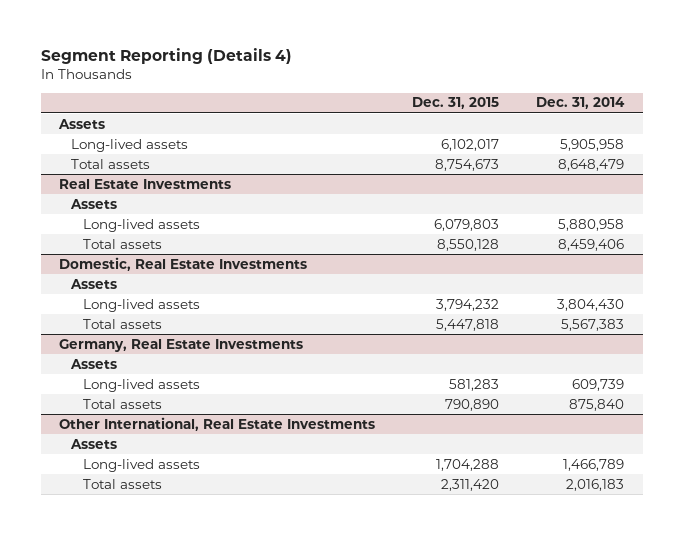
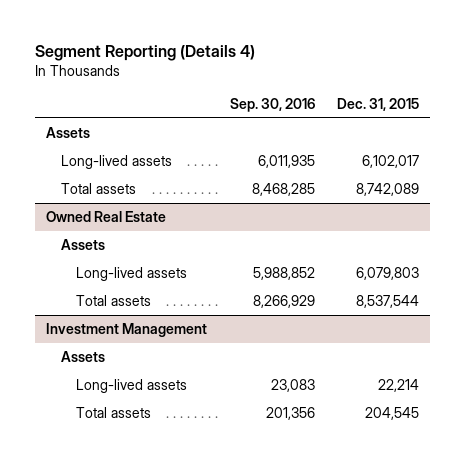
- | Dec. 31, 2015 | Dec. 31, 2014
+ | Sep. 30, 2016 | Dec. 31, 2015
- Total assets | 8,754,673 | 8,648,479
- Real Estate Investments
+ Total assets | 8,468,285 | 8,742,089
+ Owned Real Estate
- Total assets | 8,550,128 | 8,459,406
- Domestic, Real Estate Investments
- Assets
- Long-lived assets | 3,794,232 | 3,804,430
- Total assets | 5,447,818 | 5,567,383
- Germany, Real Estate Investments
- Assets
- Long-lived assets | 581,283 | 609,739
- Total assets | 790,890 | 875,840
- Other International, Real Estate Investments
+ Total assets | 8,266,929 | 8,537,544
+ Investment Management
- Long-lived assets | 1,704,288 | 1,466,789
- Total assets | 2,311,420 | 2,016,183
+ Long-lived assets | 23,083 | 22,214
+ Total assets | 201,356 | 204,545

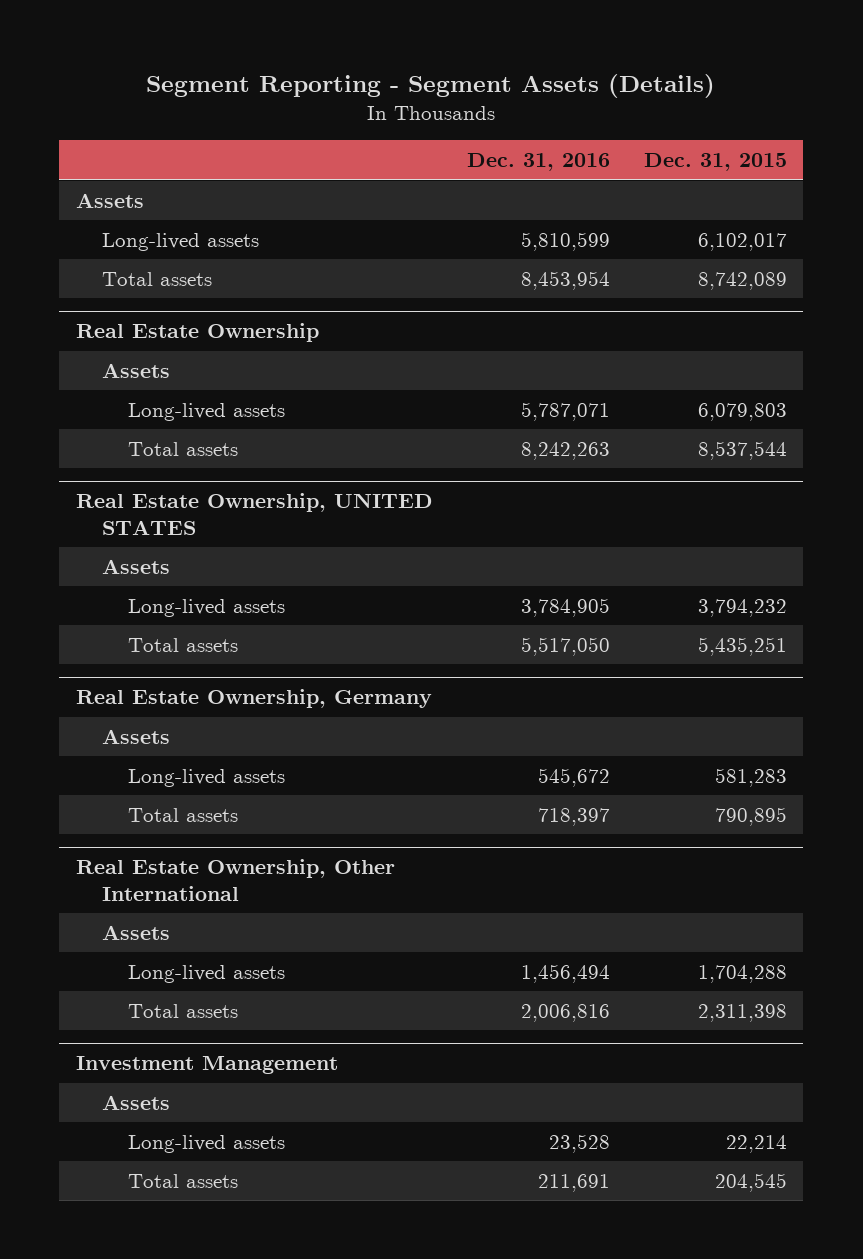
- Segment Reporting (Details 4)
+ Segment Reporting - Segment Assets (Details)
- | Sep. 30, 2016 | Dec. 31, 2015
+ | Dec. 31, 2016 | Dec. 31, 2015
- Owned Real Estate
+ Real Estate Ownership
+ Real Estate Ownership, UNITED STATES
+ Assets
+ Long-lived assets | 3,784,905 | 3,794,232
+ Total assets | 5,517,050 | 5,435,251
+ Real Estate Ownership, Germany
+ Assets
+ Long-lived assets | 545,672 | 581,283
+ Total assets | 718,397 | 790,895
+ Real Estate Ownership, Other International
+ Assets
+ Long-lived assets | 1,456,494 | 1,704,288
+ Total assets | 2,006,816 | 2,311,398

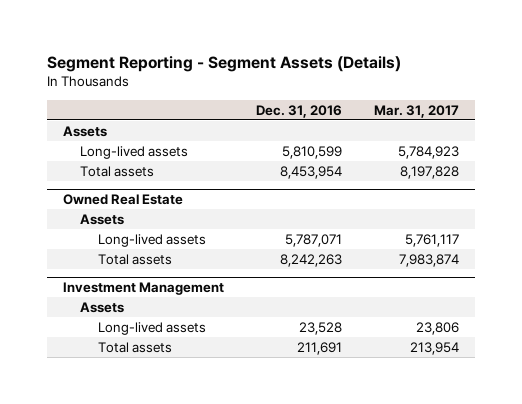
- | Dec. 31, 2016 | Dec. 31, 2015
+ | Dec. 31, 2016 | Mar. 31, 2017
- Real Estate Ownership
+ Owned Real Estate
- Real Estate Ownership, UNITED STATES
- Assets
- Long-lived assets | 3,784,905 | 3,794,232
- Total assets | 5,517,050 | 5,435,251
- Real Estate Ownership, Germany
- Assets
- Long-lived assets | 545,672 | 581,283
- Total assets | 718,397 | 790,895
- Real Estate Ownership, Other International
- Assets
- Long-lived assets | 1,456,494 | 1,704,288
- Total assets | 2,006,816 | 2,311,398

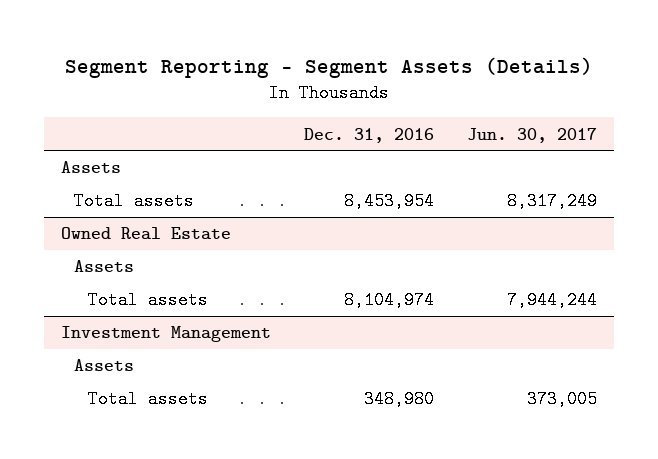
- | Dec. 31, 2016 | Mar. 31, 2017
+ | Dec. 31, 2016 | Jun. 30, 2017
- Long-lived assets | 5,810,599 | 5,784,923
@ Owned Real Estate
- Long-lived assets | 5,787,071 | 5,761,117
- Total assets | 8,242,263 | 7,983,874
+ Total assets | 8,104,974 | 7,944,244
@ Investment Management
- Long-lived assets | 23,528 | 23,806
- Total assets | 211,691 | 213,954
+ Total assets | 348,980 | 373,005

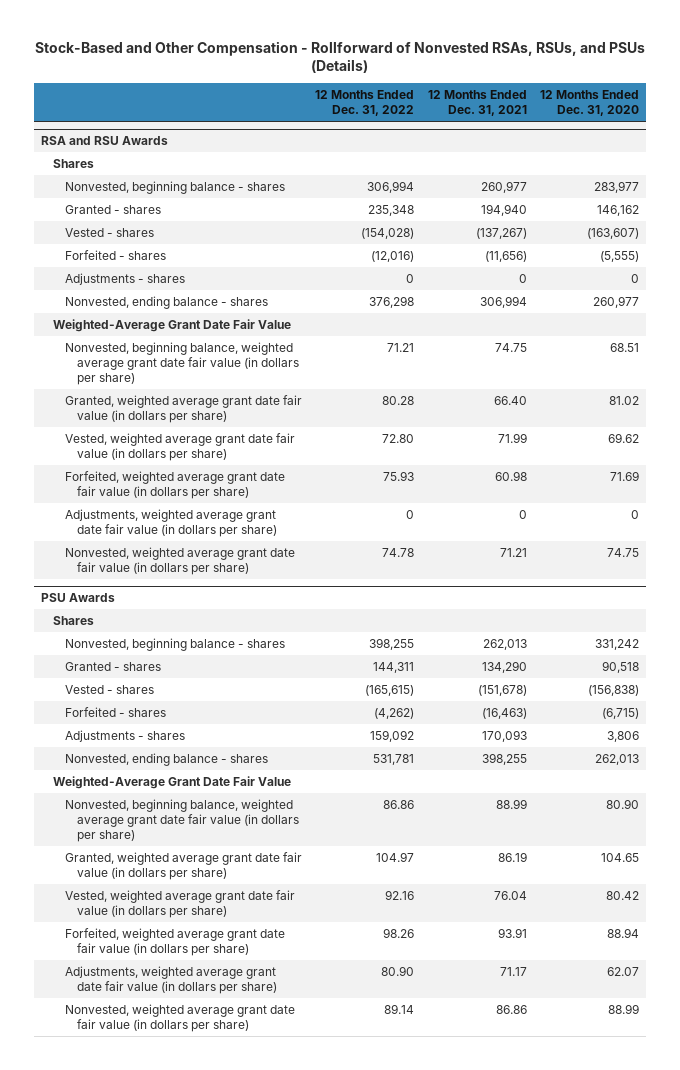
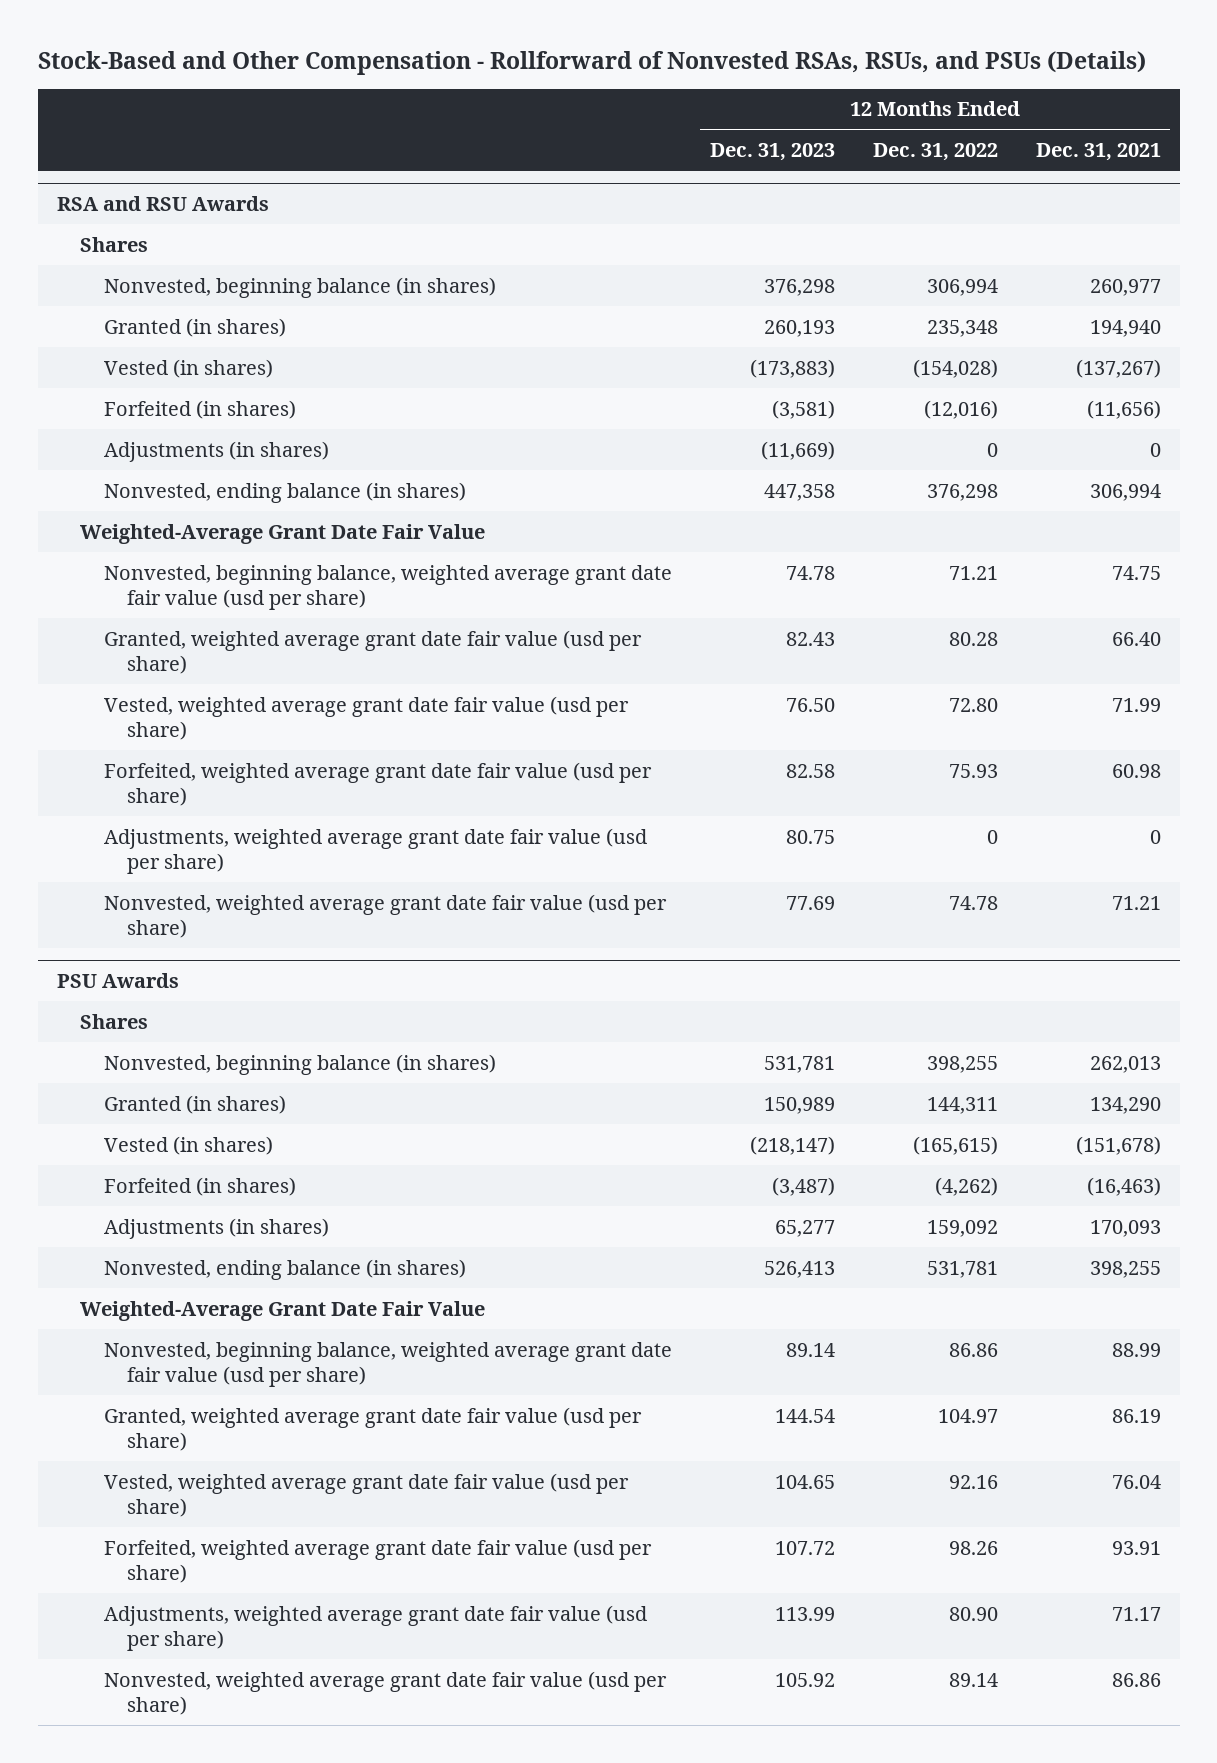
- | 12 Months Ended Dec. 31, 2022 | 12 Months Ended Dec. 31, 2021 | 12 Months Ended Dec. 31, 2020
+ | 12 Months Ended Dec. 31, 2023 | 12 Months Ended Dec. 31, 2022 | 12 Months Ended Dec. 31, 2021
@ RSA and RSU Awards
- Nonvested, beginning balance - shares | 306,994 | 260,977 | 283,977
- Granted - shares | 235,348 | 194,940 | 146,162
- Vested - shares | (154,028) | (137,267) | (163,607)
- Forfeited - shares | (12,016) | (11,656) | (5,555)
- Adjustments - shares | 0 | 0 | 0
- Nonvested, ending balance - shares | 376,298 | 306,994 | 260,977
+ Nonvested, beginning balance (in shares) | 376,298 | 306,994 | 260,977
+ Granted (in shares) | 260,193 | 235,348 | 194,940
+ Vested (in shares) | (173,883) | (154,028) | (137,267)
+ Forfeited (in shares) | (3,581) | (12,016) | (11,656)
+ Adjustments (in shares) | (11,669) | 0 | 0
+ Nonvested, ending balance (in shares) | 447,358 | 376,298 | 306,994
- Nonvested, beginning balance, weighted average grant date fair value (in dollars per share) | 71.21 | 74.75 | 68.51
- Granted, weighted average grant date fair value (in dollars per share) | 80.28 | 66.40 | 81.02
- Vested, weighted average grant date fair value (in dollars per share) | 72.80 | 71.99 | 69.62
- Forfeited, weighted average grant date fair value (in dollars per share) | 75.93 | 60.98 | 71.69
- Adjustments, weighted average grant date fair value (in dollars per share) | 0 | 0 | 0
- Nonvested, weighted average grant date fair value (in dollars per share) | 74.78 | 71.21 | 74.75
+ Nonvested, beginning balance, weighted average grant date fair value (usd per share) | 74.78 | 71.21 | 74.75
+ Granted, weighted average grant date fair value (usd per share) | 82.43 | 80.28 | 66.40
+ Vested, weighted average grant date fair value (usd per share) | 76.50 | 72.80 | 71.99
+ Forfeited, weighted average grant date fair value (usd per share) | 82.58 | 75.93 | 60.98
+ Adjustments, weighted average grant date fair value (usd per share) | 80.75 | 0 | 0
+ Nonvested, weighted average grant date fair value (usd per share) | 77.69 | 74.78 | 71.21
@ PSU Awards
- Nonvested, beginning balance - shares | 398,255 | 262,013 | 331,242
- Granted - shares | 144,311 | 134,290 | 90,518
- Vested - shares | (165,615) | (151,678) | (156,838)
- Forfeited - shares | (4,262) | (16,463) | (6,715)
- Adjustments - shares | 159,092 | 170,093 | 3,806
- Nonvested, ending balance - shares | 531,781 | 398,255 | 262,013
+ Nonvested, beginning balance (in shares) | 531,781 | 398,255 | 262,013
+ Granted (in shares) | 150,989 | 144,311 | 134,290
+ Vested (in shares) | (218,147) | (165,615) | (151,678)
+ Forfeited (in shares) | (3,487) | (4,262) | (16,463)
+ Adjustments (in shares) | 65,277 | 159,092 | 170,093
+ Nonvested, ending balance (in shares) | 526,413 | 531,781 | 398,255
- Nonvested, beginning balance, weighted average grant date fair value (in dollars per share) | 86.86 | 88.99 | 80.90
- Granted, weighted average grant date fair value (in dollars per share) | 104.97 | 86.19 | 104.65
- Vested, weighted average grant date fair value (in dollars per share) | 92.16 | 76.04 | 80.42
- Forfeited, weighted average grant date fair value (in dollars per share) | 98.26 | 93.91 | 88.94
- Adjustments, weighted average grant date fair value (in dollars per share) | 80.90 | 71.17 | 62.07
- Nonvested, weighted average grant date fair value (in dollars per share) | 89.14 | 86.86 | 88.99
+ Nonvested, beginning balance, weighted average grant date fair value (usd per share) | 89.14 | 86.86 | 88.99
+ Granted, weighted average grant date fair value (usd per share) | 144.54 | 104.97 | 86.19
+ Vested, weighted average grant date fair value (usd per share) | 104.65 | 92.16 | 76.04
+ Forfeited, weighted average grant date fair value (usd per share) | 107.72 | 98.26 | 93.91
+ Adjustments, weighted average grant date fair value (usd per share) | 113.99 | 80.90 | 71.17
+ Nonvested, weighted average grant date fair value (usd per share) | 105.92 | 89.14 | 86.86

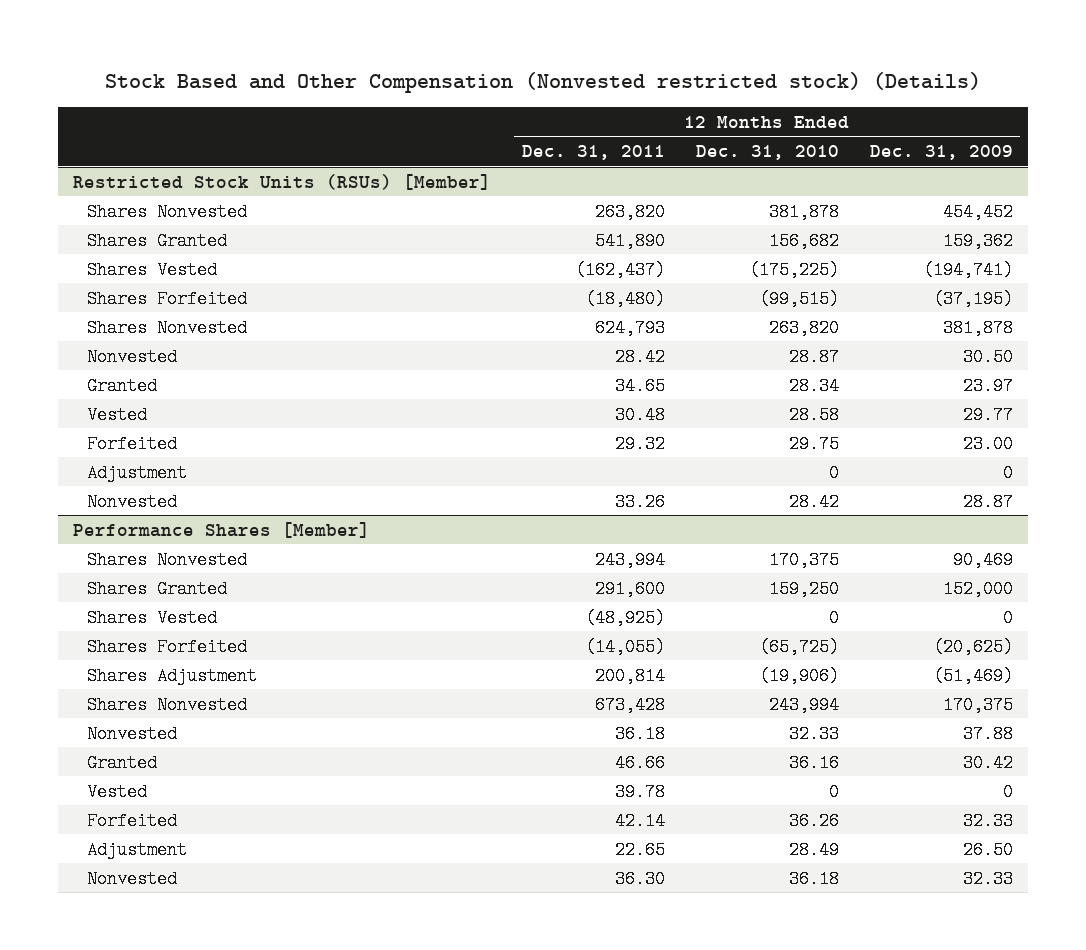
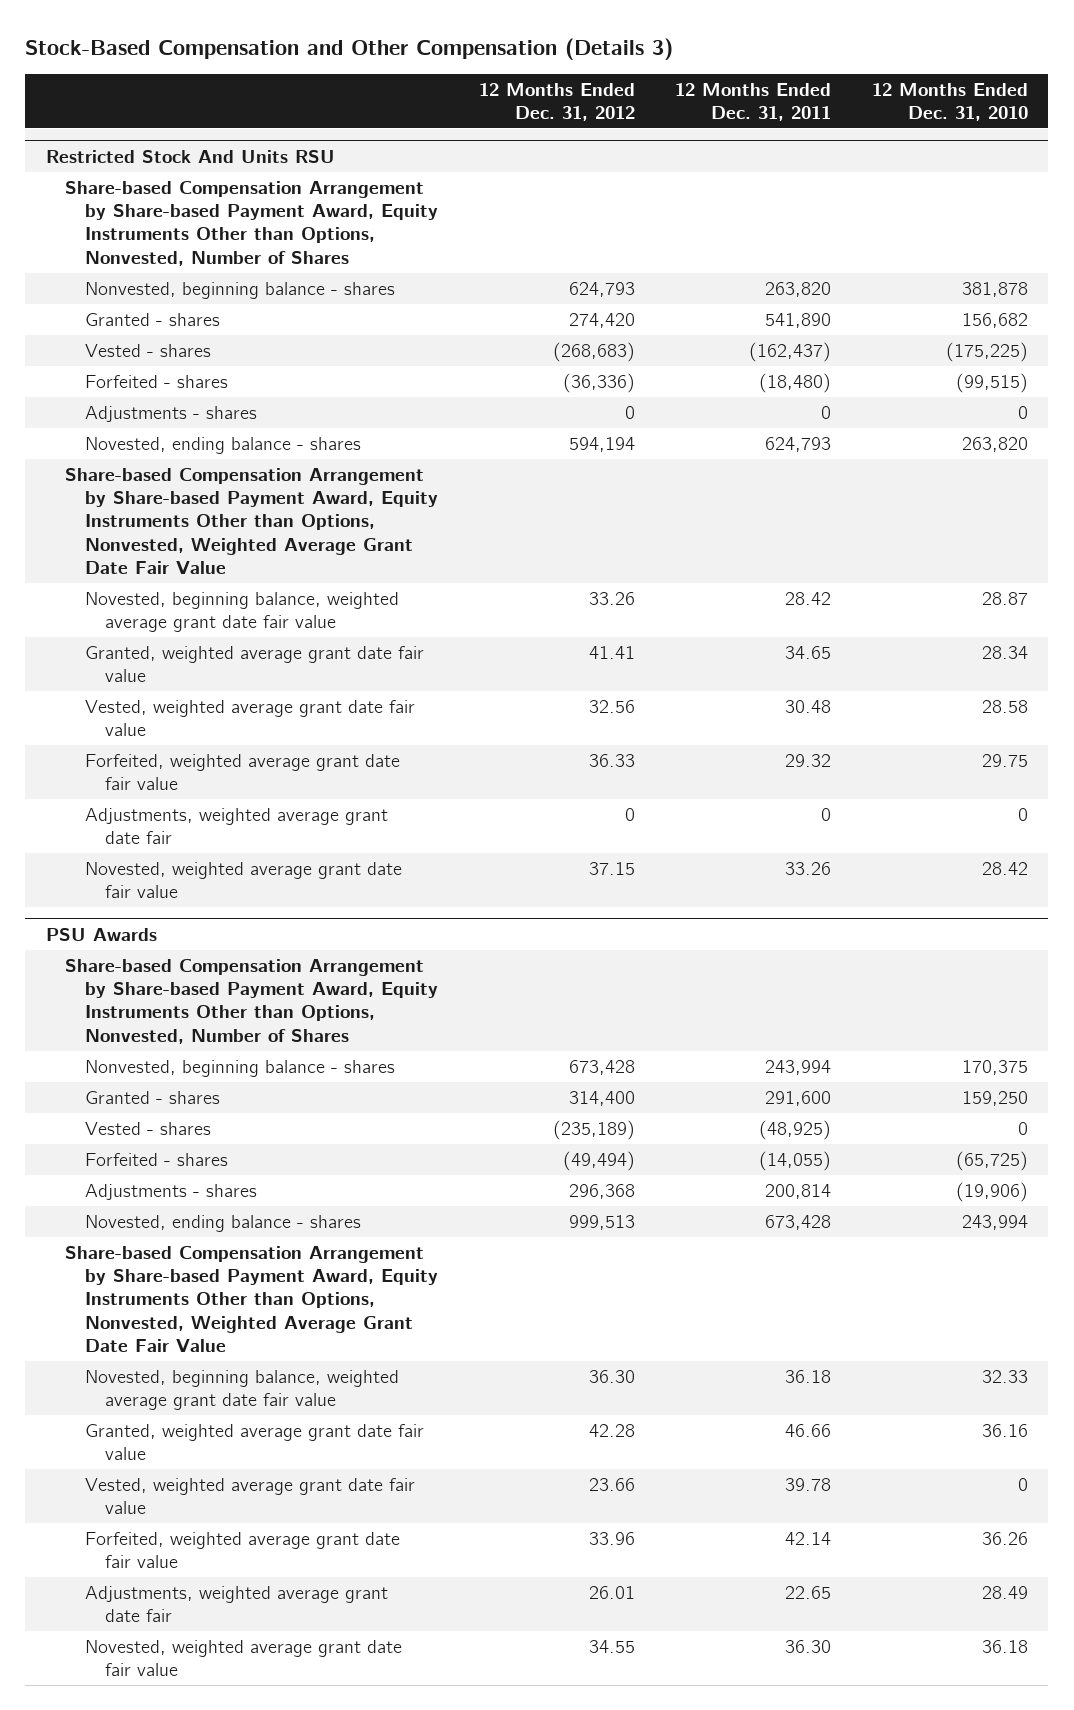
- Stock Based and Other Compensation (Nonvested restricted stock) (Details)
+ Stock-Based Compensation and Other Compensation (Details 3)
- | 12 Months Ended Dec. 31, 2011 | 12 Months Ended Dec. 31, 2010 | 12 Months Ended Dec. 31, 2009
+ | 12 Months Ended Dec. 31, 2012 | 12 Months Ended Dec. 31, 2011 | 12 Months Ended Dec. 31, 2010
- Restricted Stock Units (RSUs) [Member]
- Shares Nonvested | 263,820 | 381,878 | 454,452
- Shares Granted | 541,890 | 156,682 | 159,362
- Shares Vested | (162,437) | (175,225) | (194,741)
- Shares Forfeited | (18,480) | (99,515) | (37,195)
- Shares Nonvested | 624,793 | 263,820 | 381,878
- Nonvested | 28.42 | 28.87 | 30.50
- Granted | 34.65 | 28.34 | 23.97
- Vested | 30.48 | 28.58 | 29.77
- Forfeited | 29.32 | 29.75 | 23.00
- Adjustment | | 0 | 0
- Nonvested | 33.26 | 28.42 | 28.87
- Performance Shares [Member]
- Shares Nonvested | 243,994 | 170,375 | 90,469
- Shares Granted | 291,600 | 159,250 | 152,000
- Shares Vested | (48,925) | 0 | 0
- Shares Forfeited | (14,055) | (65,725) | (20,625)
- Shares Adjustment | 200,814 | (19,906) | (51,469)
- Shares Nonvested | 673,428 | 243,994 | 170,375
- Nonvested | 36.18 | 32.33 | 37.88
- Granted | 46.66 | 36.16 | 30.42
- Vested | 39.78 | 0 | 0
- Forfeited | 42.14 | 36.26 | 32.33
- Adjustment | 22.65 | 28.49 | 26.50
- Nonvested | 36.30 | 36.18 | 32.33
+ Restricted Stock And Units RSU
+ Share-based Compensation Arrangement by Share-based Payment Award, Equity Instruments Other than Options, Nonvested, Number of Shares
+ Nonvested, beginning balance - shares | 624,793 | 263,820 | 381,878
+ Granted - shares | 274,420 | 541,890 | 156,682
+ Vested - shares | (268,683) | (162,437) | (175,225)
+ Forfeited - shares | (36,336) | (18,480) | (99,515)
+ Adjustments - shares | 0 | 0 | 0
+ Novested, ending balance - shares | 594,194 | 624,793 | 263,820
+ Share-based Compensation Arrangement by Share-based Payment Award, Equity Instruments Other than Options, Nonvested, Weighted Average Grant Date Fair Value
+ Novested, beginning balance, weighted average grant date fair value | 33.26 | 28.42 | 28.87
+ Granted, weighted average grant date fair value | 41.41 | 34.65 | 28.34
+ Vested, weighted average grant date fair value | 32.56 | 30.48 | 28.58
+ Forfeited, weighted average grant date fair value | 36.33 | 29.32 | 29.75
+ Adjustments, weighted average grant date fair | 0 | 0 | 0
+ Novested, weighted average grant date fair value | 37.15 | 33.26 | 28.42
+ PSU Awards
+ Share-based Compensation Arrangement by Share-based Payment Award, Equity Instruments Other than Options, Nonvested, Number of Shares
+ Nonvested, beginning balance - shares | 673,428 | 243,994 | 170,375
+ Granted - shares | 314,400 | 291,600 | 159,250
+ Vested - shares | (235,189) | (48,925) | 0
+ Forfeited - shares | (49,494) | (14,055) | (65,725)
+ Adjustments - shares | 296,368 | 200,814 | (19,906)
+ Novested, ending balance - shares | 999,513 | 673,428 | 243,994
+ Share-based Compensation Arrangement by Share-based Payment Award, Equity Instruments Other than Options, Nonvested, Weighted Average Grant Date Fair Value
+ Novested, beginning balance, weighted average grant date fair value | 36.30 | 36.18 | 32.33
+ Granted, weighted average grant date fair value | 42.28 | 46.66 | 36.16
+ Vested, weighted average grant date fair value | 23.66 | 39.78 | 0
+ Forfeited, weighted average grant date fair value | 33.96 | 42.14 | 36.26
+ Adjustments, weighted average grant date fair | 26.01 | 22.65 | 28.49
+ Novested, weighted average grant date fair value | 34.55 | 36.30 | 36.18

